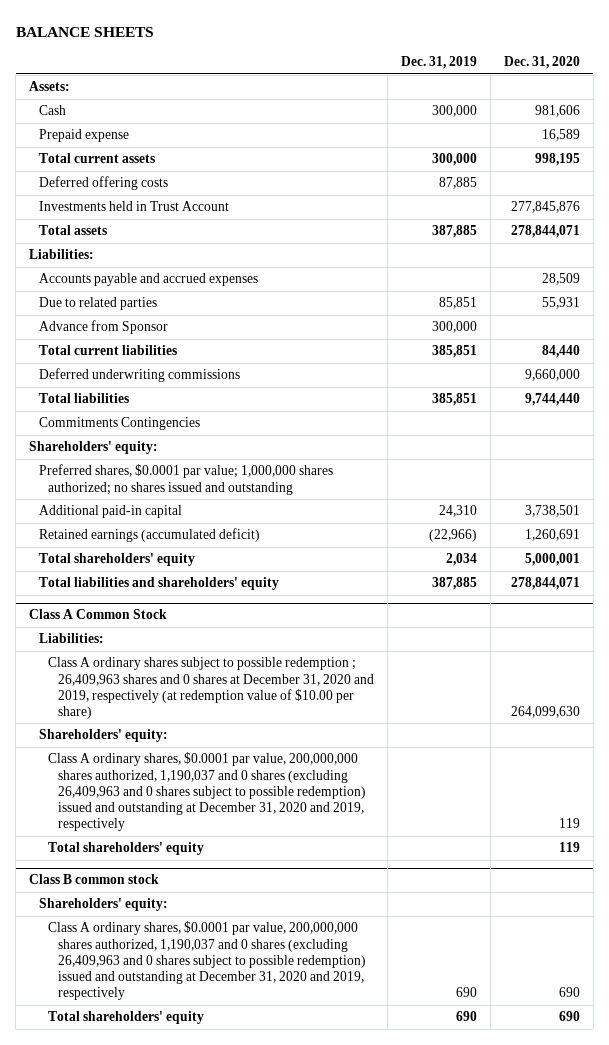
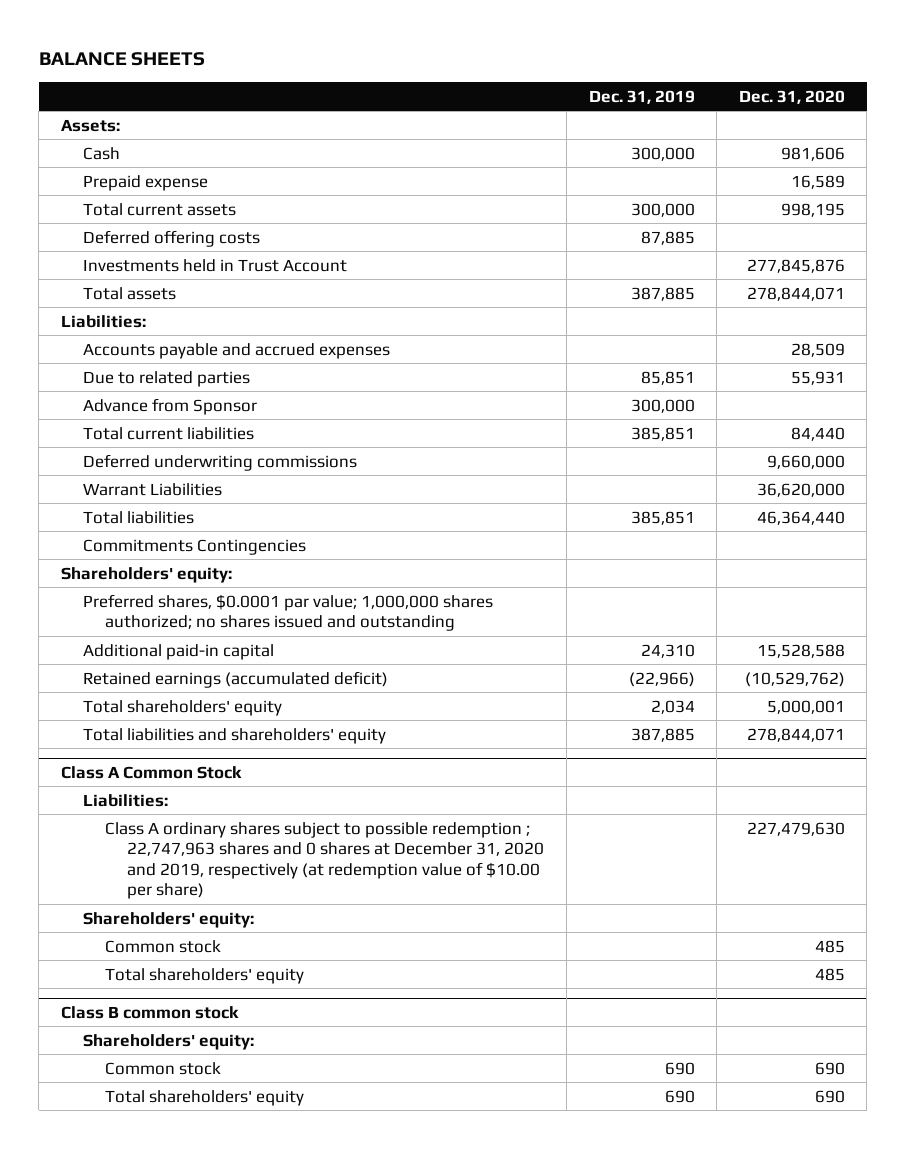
- Total liabilities | 385,851 | 9,744,440
+ Warrant Liabilities | | 36,620,000
+ Total liabilities | 385,851 | 46,364,440
- Additional paid-in capital | 24,310 | 3,738,501
- Retained earnings (accumulated deficit) | (22,966) | 1,260,691
+ Additional paid-in capital | 24,310 | 15,528,588
+ Retained earnings (accumulated deficit) | (22,966) | (10,529,762)
@ Class A Common Stock
- Class A ordinary shares subject to possible redemption ; 26,409,963 shares and 0 shares at December 31, 2020 and 2019, respectively (at redemption value of $10.00 per share) | | 264,099,630
+ Class A ordinary shares subject to possible redemption ; 22,747,963 shares and 0 shares at December 31, 2020 and 2019, respectively (at redemption value of $10.00 per share) | | 227,479,630
- Class A ordinary shares, $0.0001 par value, 200,000,000 shares authorized, 1,190,037 and 0 shares (excluding 26,409,963 and 0 shares subject to possible redemption) issued and outstanding at December 31, 2020 and 2019, respectively | | 119
- Total shareholders' equity | | 119
+ Common stock | | 485
+ Total shareholders' equity | | 485
@ Class B common stock
- Class A ordinary shares, $0.0001 par value, 200,000,000 shares authorized, 1,190,037 and 0 shares (excluding 26,409,963 and 0 shares subject to possible redemption) issued and outstanding at December 31, 2020 and 2019, respectively | 690 | 690
+ Common stock | 690 | 690

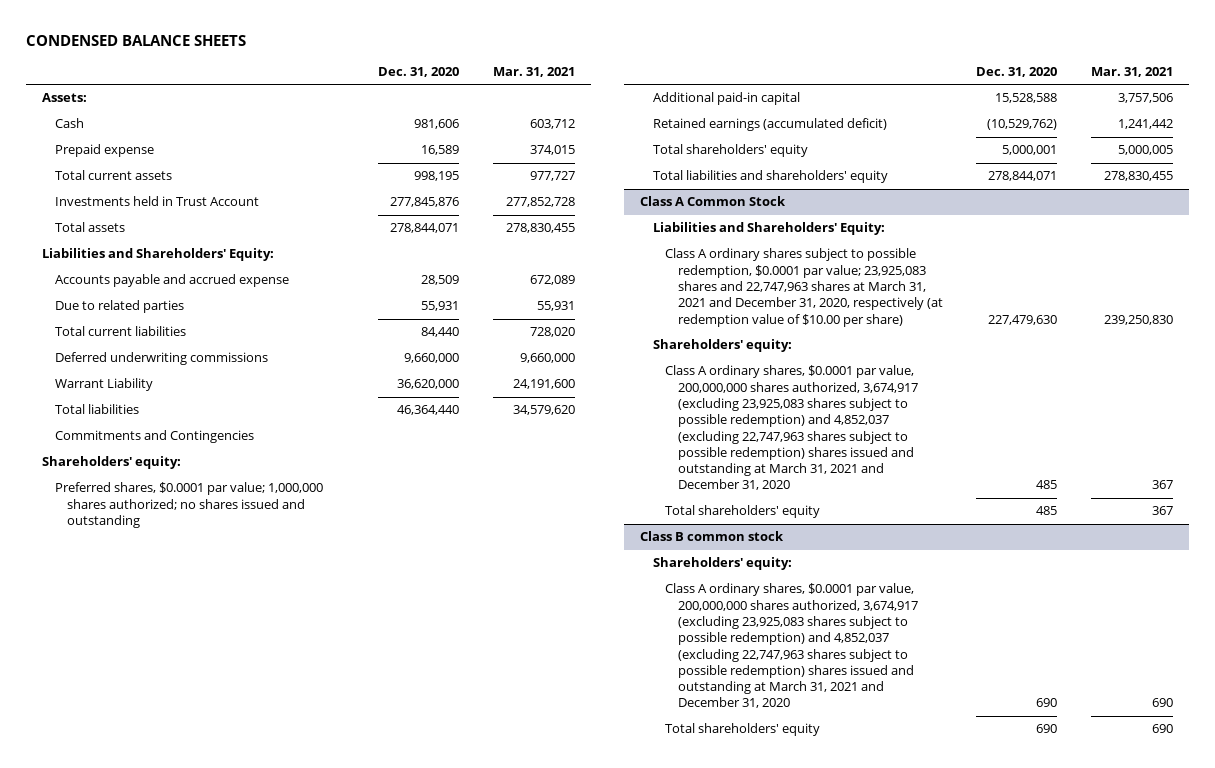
- BALANCE SHEETS
+ CONDENSED BALANCE SHEETS
- | Dec. 31, 2019 | Dec. 31, 2020
+ | Dec. 31, 2020 | Mar. 31, 2021
- Deferred offering costs | 87,885 |
- Liabilities:
- Accounts payable and accrued expenses | | 28,509
+ Liabilities and Shareholders' Equity:
+ Accounts payable and accrued expense | 28,509 | 672,089
- Advance from Sponsor | 300,000 |
- Warrant Liabilities | | 36,620,000
+ Warrant Liability | 36,620,000 | 24,191,600
- Commitments Contingencies
+ Commitments and Contingencies
@ Class A Common Stock
- Liabilities:
- Class A ordinary shares subject to possible redemption ; 22,747,963 shares and 0 shares at December 31, 2020 and 2019, respectively (at redemption value of $10.00 per share) | | 227,479,630
+ Liabilities and Shareholders' Equity:
+ Class A ordinary shares subject to possible redemption, $0.0001 par value; 23,925,083 shares and 22,747,963 shares at March 31, 2021 and December 31, 2020, respectively (at redemption value of $10.00 per share) | 227,479,630 | 239,250,830
- Common stock | | 485
+ Class A ordinary shares, $0.0001 par value, 200,000,000 shares authorized, 3,674,917 (excluding 23,925,083 shares subject to possible redemption) and 4,852,037 (excluding 22,747,963 shares subject to possible redemption) shares issued and outstanding at March 31, 2021 and December 31, 2020 | 485 | 367
@ Class B common stock
- Common stock | 690 | 690
+ Class A ordinary shares, $0.0001 par value, 200,000,000 shares authorized, 3,674,917 (excluding 23,925,083 shares subject to possible redemption) and 4,852,037 (excluding 22,747,963 shares subject to possible redemption) shares issued and outstanding at March 31, 2021 and December 31, 2020 | 690 | 690

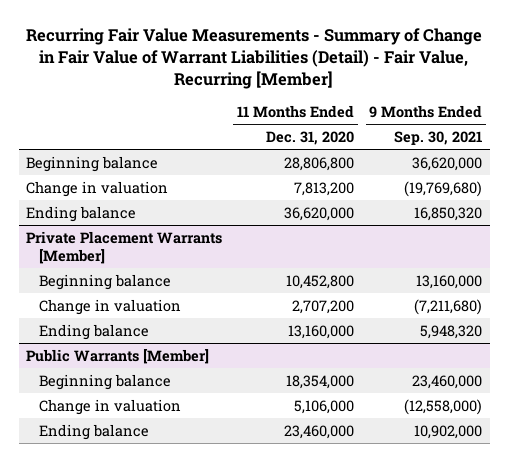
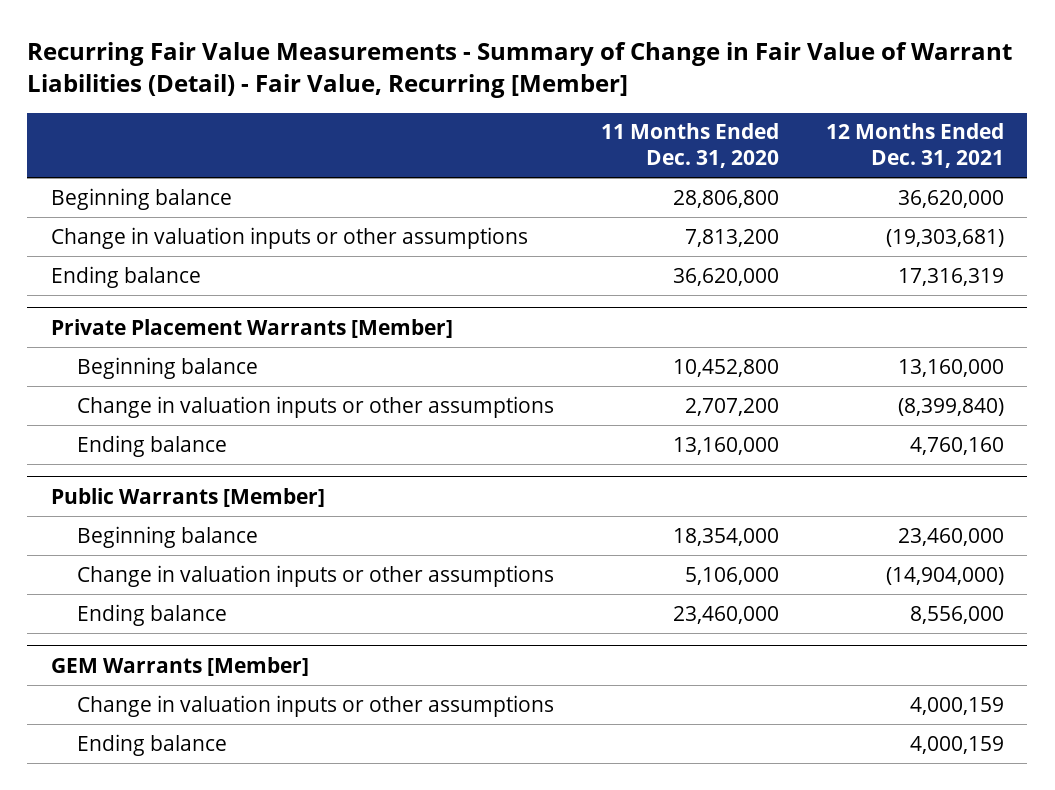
- | 11 Months Ended Dec. 31, 2020 | 9 Months Ended Sep. 30, 2021
+ | 11 Months Ended Dec. 31, 2020 | 12 Months Ended Dec. 31, 2021
- Change in valuation | 7,813,200 | (19,769,680)
+ Change in valuation inputs or other assumptions | 7,813,200 | (19,303,681)
@ Private Placement Warrants [Member]
- Change in valuation | 2,707,200 | (7,211,680)
+ Change in valuation inputs or other assumptions | 2,707,200 | (8,399,840)
@ Public Warrants [Member]
- Change in valuation | 5,106,000 | (12,558,000)
+ Change in valuation inputs or other assumptions | 5,106,000 | (14,904,000)
+ GEM Warrants [Member]
+ Change in valuation inputs or other assumptions | | 4,000,159
+ Ending balance | | 4,000,159

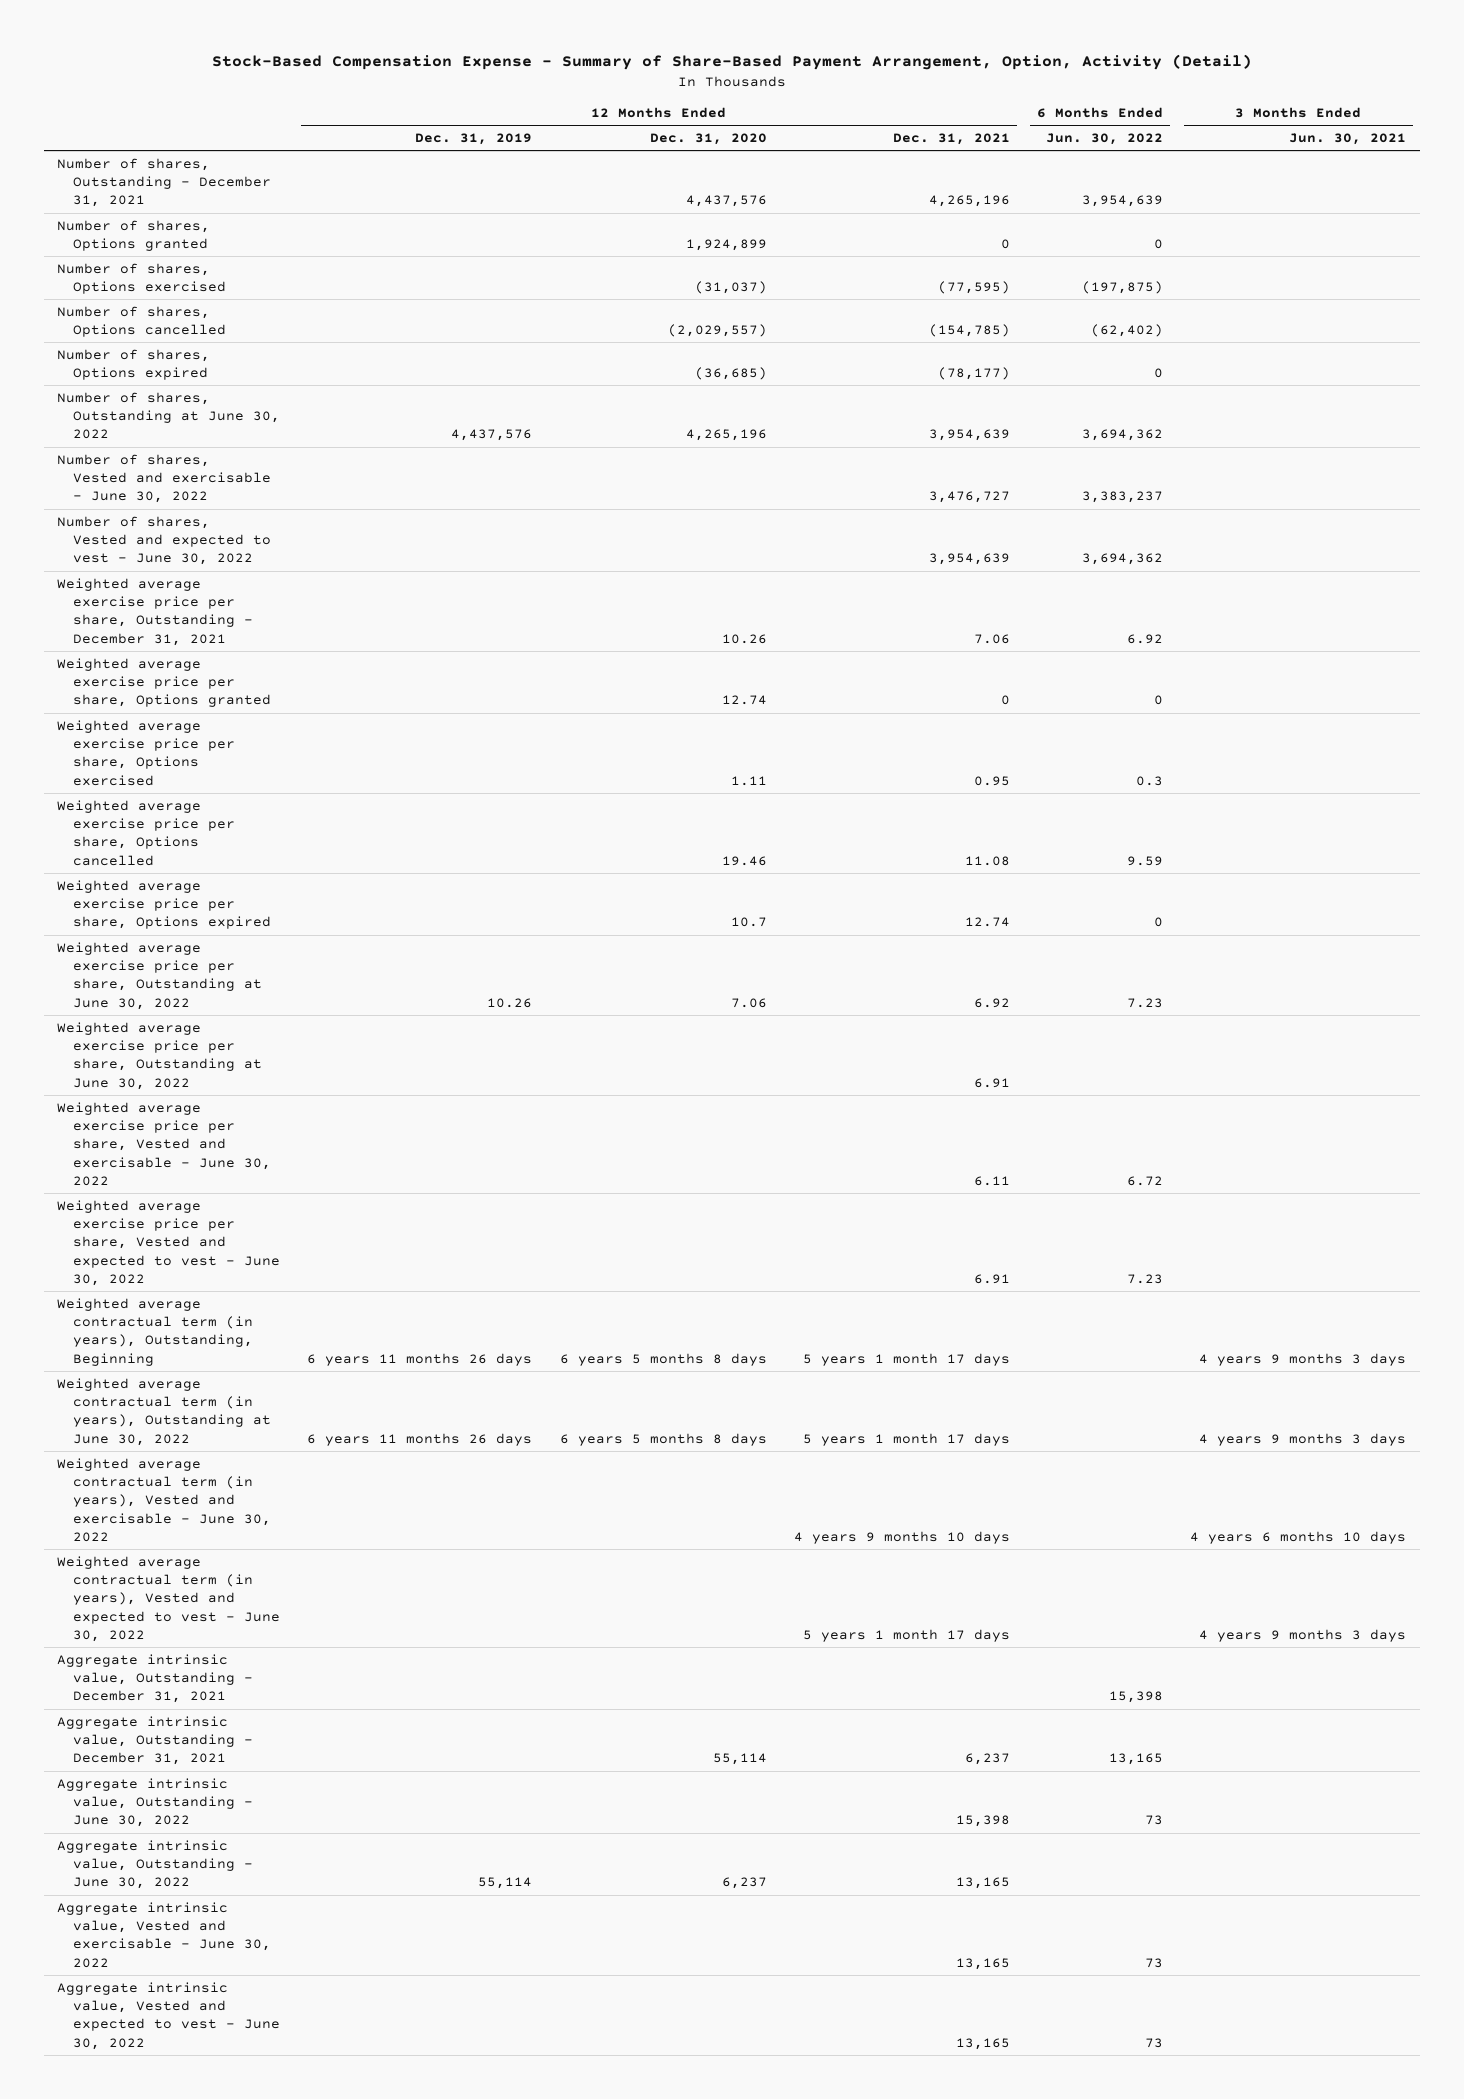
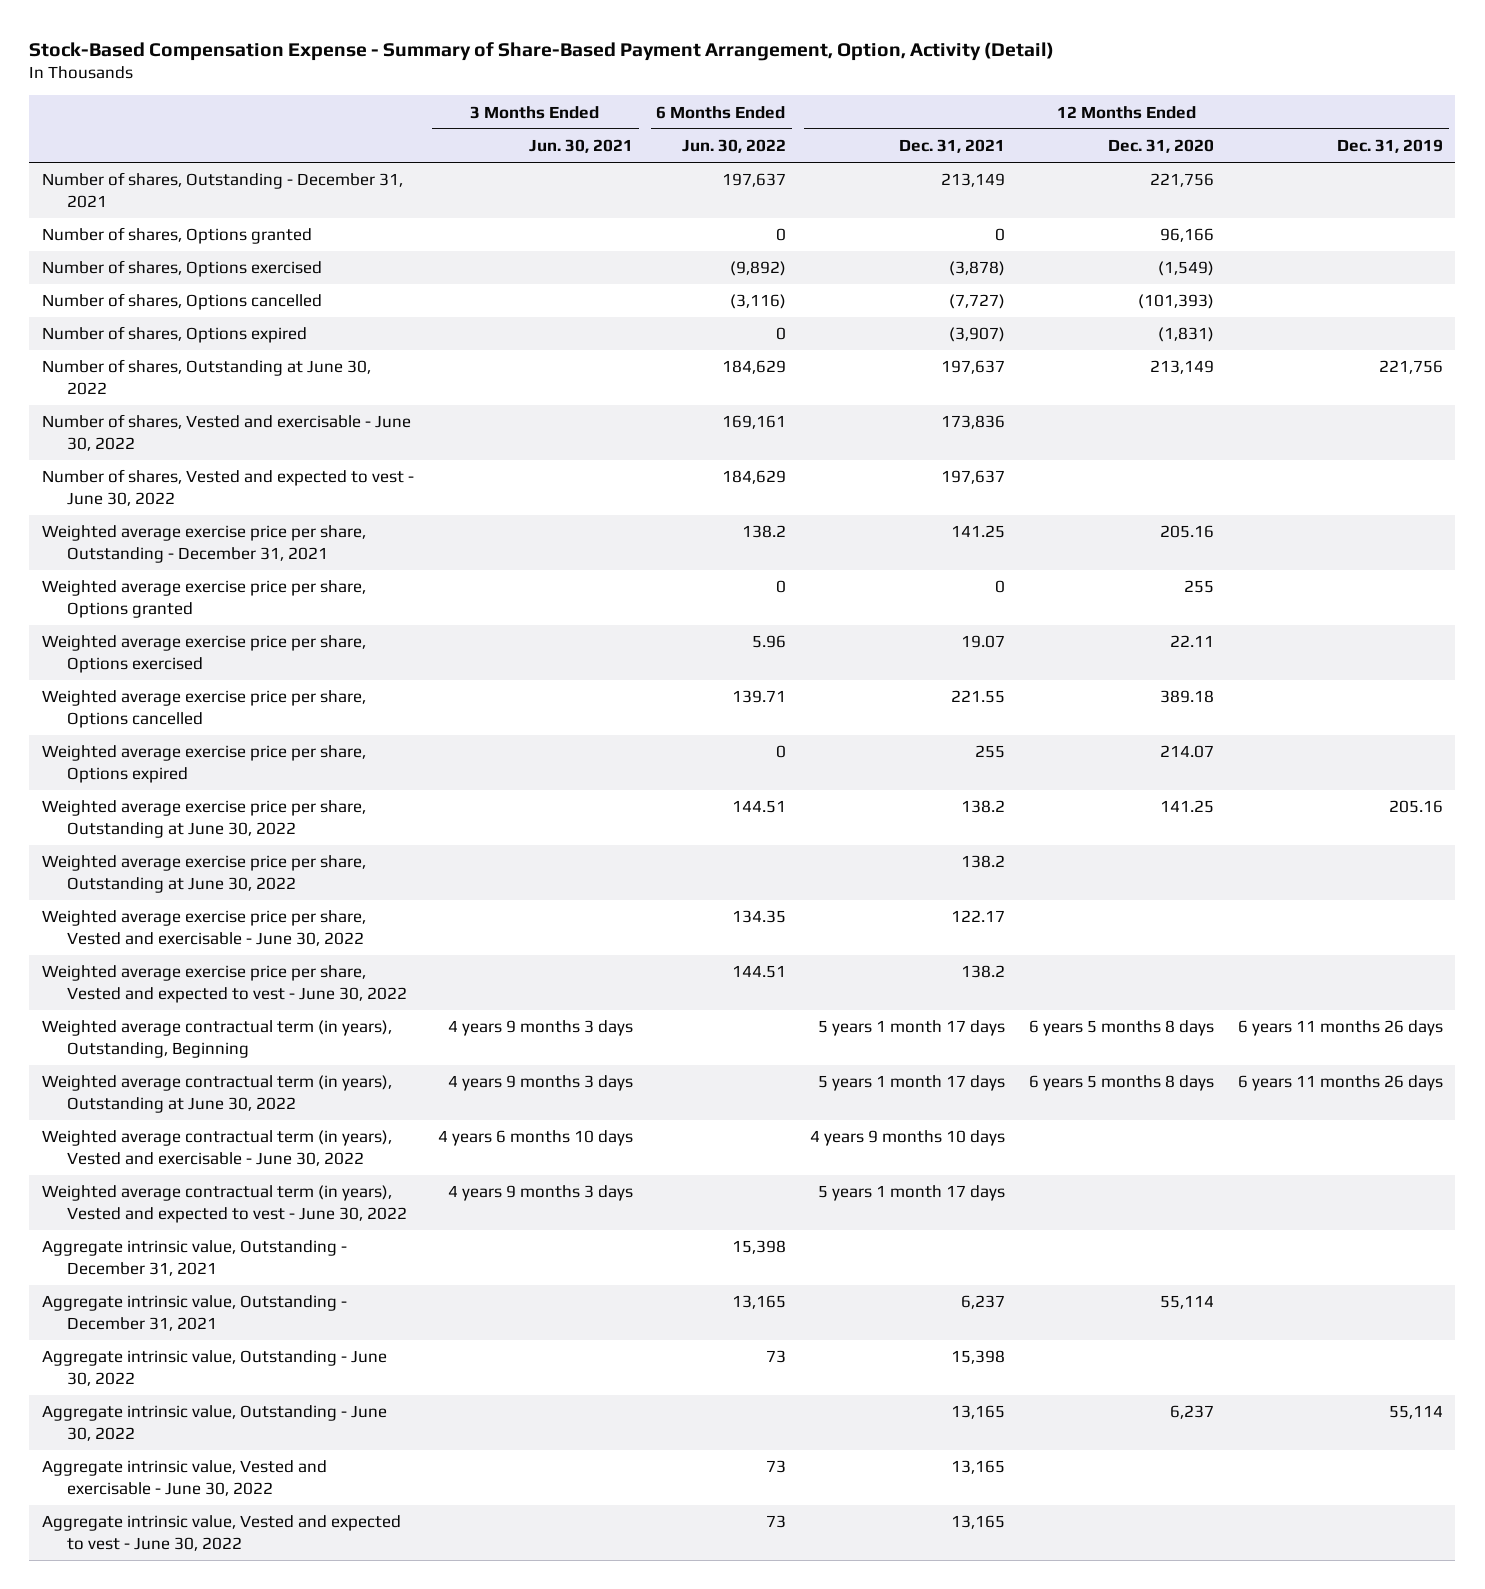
- | 12 Months Ended Dec. 31, 2019 | 12 Months Ended Dec. 31, 2020 | 12 Months Ended Dec. 31, 2021 | 6 Months Ended Jun. 30, 2022 | 3 Months Ended Jun. 30, 2021
+ | 3 Months Ended Jun. 30, 2021 | 6 Months Ended Jun. 30, 2022 | 12 Months Ended Dec. 31, 2021 | 12 Months Ended Dec. 31, 2020 | 12 Months Ended Dec. 31, 2019
- Number of shares, Outstanding - December 31, 2021 | | 4,437,576 | 4,265,196 | 3,954,639 |
- Number of shares, Options granted | | 1,924,899 | 0 | 0 |
- Number of shares, Options exercised | | (31,037) | (77,595) | (197,875) |
- Number of shares, Options cancelled | | (2,029,557) | (154,785) | (62,402) |
- Number of shares, Options expired | | (36,685) | (78,177) | 0 |
- Number of shares, Outstanding at June 30, 2022 | 4,437,576 | 4,265,196 | 3,954,639 | 3,694,362 |
- Number of shares, Vested and exercisable - June 30, 2022 | | | 3,476,727 | 3,383,237 |
- Number of shares, Vested and expected to vest - June 30, 2022 | | | 3,954,639 | 3,694,362 |
- Weighted average exercise price per share, Outstanding - December 31, 2021 | | 10.26 | 7.06 | 6.92 |
- Weighted average exercise price per share, Options granted | | 12.74 | 0 | 0 |
- Weighted average exercise price per share, Options exercised | | 1.11 | 0.95 | 0.3 |
- Weighted average exercise price per share, Options cancelled | | 19.46 | 11.08 | 9.59 |
- Weighted average exercise price per share, Options expired | | 10.7 | 12.74 | 0 |
- Weighted average exercise price per share, Outstanding at June 30, 2022 | 10.26 | 7.06 | 6.92 | 7.23 |
- Weighted average exercise price per share, Outstanding at June 30, 2022 | | | 6.91 | |
- Weighted average exercise price per share, Vested and exercisable - June 30, 2022 | | | 6.11 | 6.72 |
- Weighted average exercise price per share, Vested and expected to vest - June 30, 2022 | | | 6.91 | 7.23 |
+ Number of shares, Outstanding - December 31, 2021 | | 197,637 | 213,149 | 221,756 |
+ Number of shares, Options granted | | 0 | 0 | 96,166 |
+ Number of shares, Options exercised | | (9,892) | (3,878) | (1,549) |
+ Number of shares, Options cancelled | | (3,116) | (7,727) | (101,393) |
+ Number of shares, Options expired | | 0 | (3,907) | (1,831) |
+ Number of shares, Outstanding at June 30, 2022 | | 184,629 | 197,637 | 213,149 | 221,756
+ Number of shares, Vested and exercisable - June 30, 2022 | | 169,161 | 173,836 | |
+ Number of shares, Vested and expected to vest - June 30, 2022 | | 184,629 | 197,637 | |
+ Weighted average exercise price per share, Outstanding - December 31, 2021 | | 138.2 | 141.25 | 205.16 |
+ Weighted average exercise price per share, Options granted | | 0 | 0 | 255 |
+ Weighted average exercise price per share, Options exercised | | 5.96 | 19.07 | 22.11 |
+ Weighted average exercise price per share, Options cancelled | | 139.71 | 221.55 | 389.18 |
+ Weighted average exercise price per share, Options expired | | 0 | 255 | 214.07 |
+ Weighted average exercise price per share, Outstanding at June 30, 2022 | | 144.51 | 138.2 | 141.25 | 205.16
+ Weighted average exercise price per share, Outstanding at June 30, 2022 | | | 138.2 | |
+ Weighted average exercise price per share, Vested and exercisable - June 30, 2022 | | 134.35 | 122.17 | |
+ Weighted average exercise price per share, Vested and expected to vest - June 30, 2022 | | 144.51 | 138.2 | |

